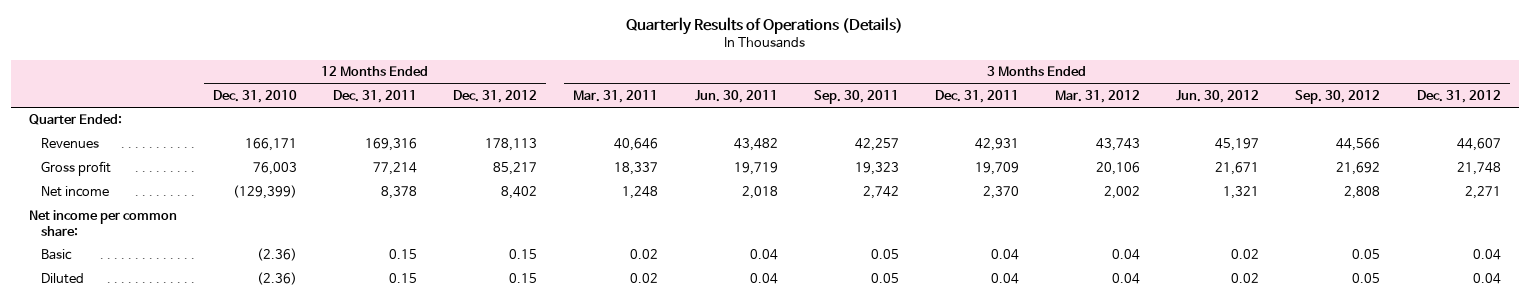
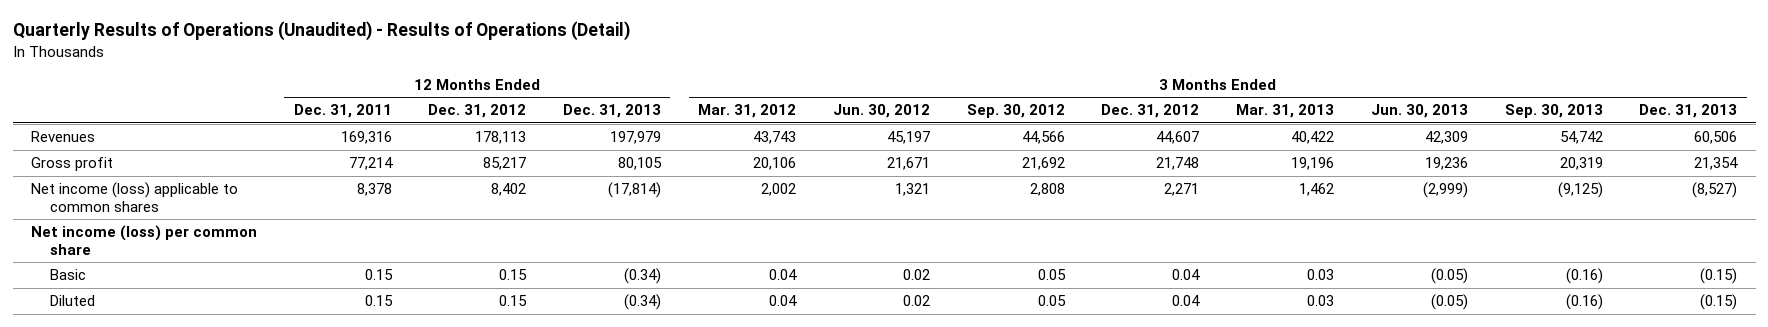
- Quarterly Results of Operations (Details)
+ Quarterly Results of Operations (Unaudited) - Results of Operations (Detail)
- | 12 Months Ended Dec. 31, 2010 | 12 Months Ended Dec. 31, 2011 | 12 Months Ended Dec. 31, 2012 | 3 Months Ended Mar. 31, 2011 | 3 Months Ended Jun. 30, 2011 | 3 Months Ended Sep. 30, 2011 | 3 Months Ended Dec. 31, 2011 | 3 Months Ended Mar. 31, 2012 | 3 Months Ended Jun. 30, 2012 | 3 Months Ended Sep. 30, 2012 | 3 Months Ended Dec. 31, 2012
+ | 12 Months Ended Dec. 31, 2011 | 12 Months Ended Dec. 31, 2012 | 12 Months Ended Dec. 31, 2013 | 3 Months Ended Mar. 31, 2012 | 3 Months Ended Jun. 30, 2012 | 3 Months Ended Sep. 30, 2012 | 3 Months Ended Dec. 31, 2012 | 3 Months Ended Mar. 31, 2013 | 3 Months Ended Jun. 30, 2013 | 3 Months Ended Sep. 30, 2013 | 3 Months Ended Dec. 31, 2013
- Quarter Ended:
- Net income | (129,399) | 8,378 | 8,402 | 1,248 | 2,018 | 2,742 | 2,370 | 2,002 | 1,321 | 2,808 | 2,271
- Net income per common share:
+ Net income (loss) applicable to common shares | 8,378 | 8,402 | (17,814) | 2,002 | 1,321 | 2,808 | 2,271 | 1,462 | (2,999) | (9,125) | (8,527)
+ Net income (loss) per common share

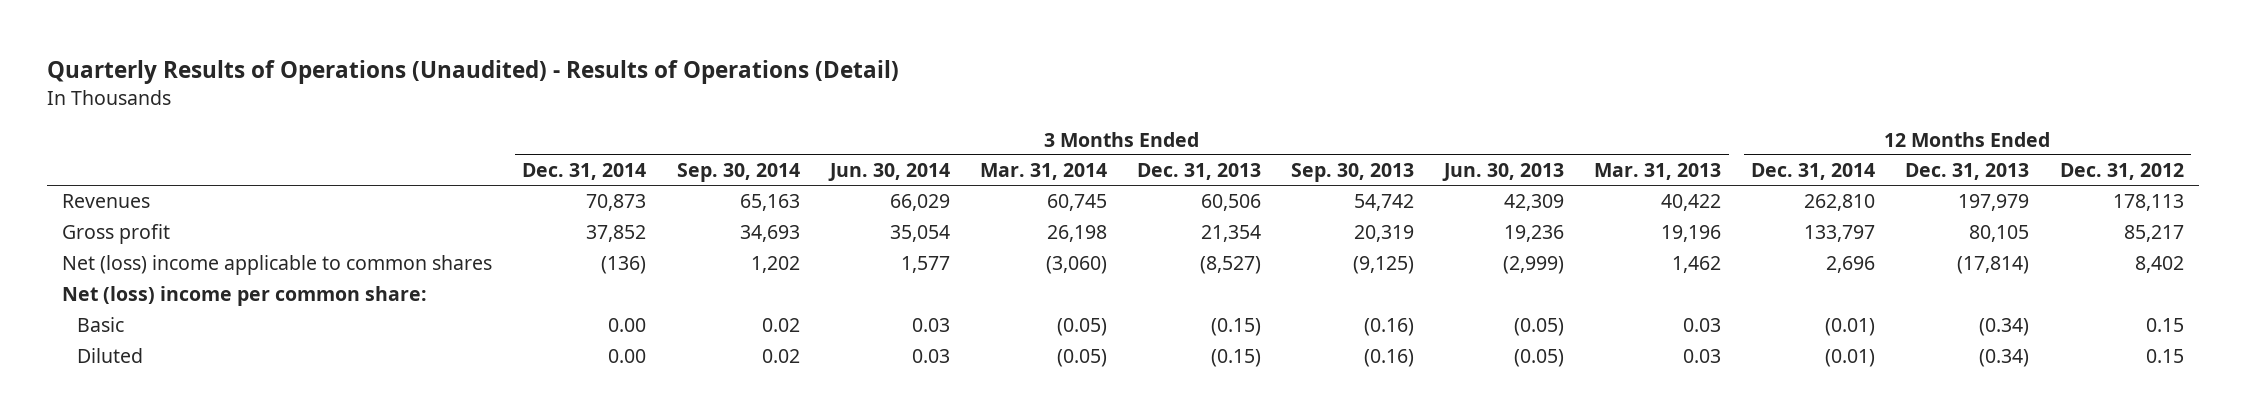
- | 12 Months Ended Dec. 31, 2011 | 12 Months Ended Dec. 31, 2012 | 12 Months Ended Dec. 31, 2013 | 3 Months Ended Mar. 31, 2012 | 3 Months Ended Jun. 30, 2012 | 3 Months Ended Sep. 30, 2012 | 3 Months Ended Dec. 31, 2012 | 3 Months Ended Mar. 31, 2013 | 3 Months Ended Jun. 30, 2013 | 3 Months Ended Sep. 30, 2013 | 3 Months Ended Dec. 31, 2013
+ | 3 Months Ended Dec. 31, 2014 | 3 Months Ended Sep. 30, 2014 | 3 Months Ended Jun. 30, 2014 | 3 Months Ended Mar. 31, 2014 | 3 Months Ended Dec. 31, 2013 | 3 Months Ended Sep. 30, 2013 | 3 Months Ended Jun. 30, 2013 | 3 Months Ended Mar. 31, 2013 | 12 Months Ended Dec. 31, 2014 | 12 Months Ended Dec. 31, 2013 | 12 Months Ended Dec. 31, 2012
- Net income (loss) applicable to common shares | 8,378 | 8,402 | (17,814) | 2,002 | 1,321 | 2,808 | 2,271 | 1,462 | (2,999) | (9,125) | (8,527)
- Net income (loss) per common share
+ Net (loss) income applicable to common shares | (136) | 1,202 | 1,577 | (3,060) | (8,527) | (9,125) | (2,999) | 1,462 | 2,696 | (17,814) | 8,402
+ Net (loss) income per common share:

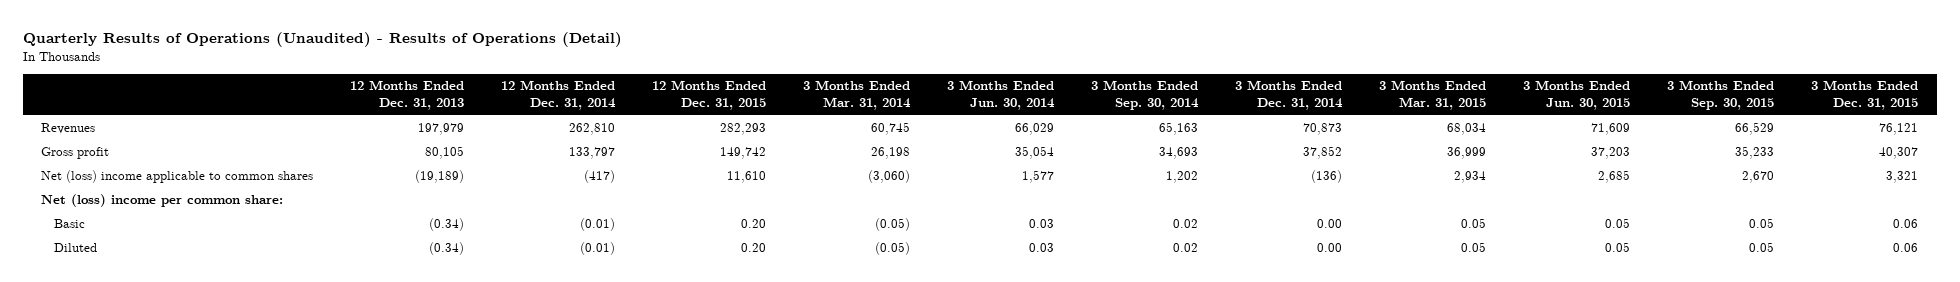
- | 3 Months Ended Dec. 31, 2014 | 3 Months Ended Sep. 30, 2014 | 3 Months Ended Jun. 30, 2014 | 3 Months Ended Mar. 31, 2014 | 3 Months Ended Dec. 31, 2013 | 3 Months Ended Sep. 30, 2013 | 3 Months Ended Jun. 30, 2013 | 3 Months Ended Mar. 31, 2013 | 12 Months Ended Dec. 31, 2014 | 12 Months Ended Dec. 31, 2013 | 12 Months Ended Dec. 31, 2012
+ | 12 Months Ended Dec. 31, 2013 | 12 Months Ended Dec. 31, 2014 | 12 Months Ended Dec. 31, 2015 | 3 Months Ended Mar. 31, 2014 | 3 Months Ended Jun. 30, 2014 | 3 Months Ended Sep. 30, 2014 | 3 Months Ended Dec. 31, 2014 | 3 Months Ended Mar. 31, 2015 | 3 Months Ended Jun. 30, 2015 | 3 Months Ended Sep. 30, 2015 | 3 Months Ended Dec. 31, 2015
- Net (loss) income applicable to common shares | (136) | 1,202 | 1,577 | (3,060) | (8,527) | (9,125) | (2,999) | 1,462 | 2,696 | (17,814) | 8,402
+ Net (loss) income applicable to common shares | (19,189) | (417) | 11,610 | (3,060) | 1,577 | 1,202 | (136) | 2,934 | 2,685 | 2,670 | 3,321

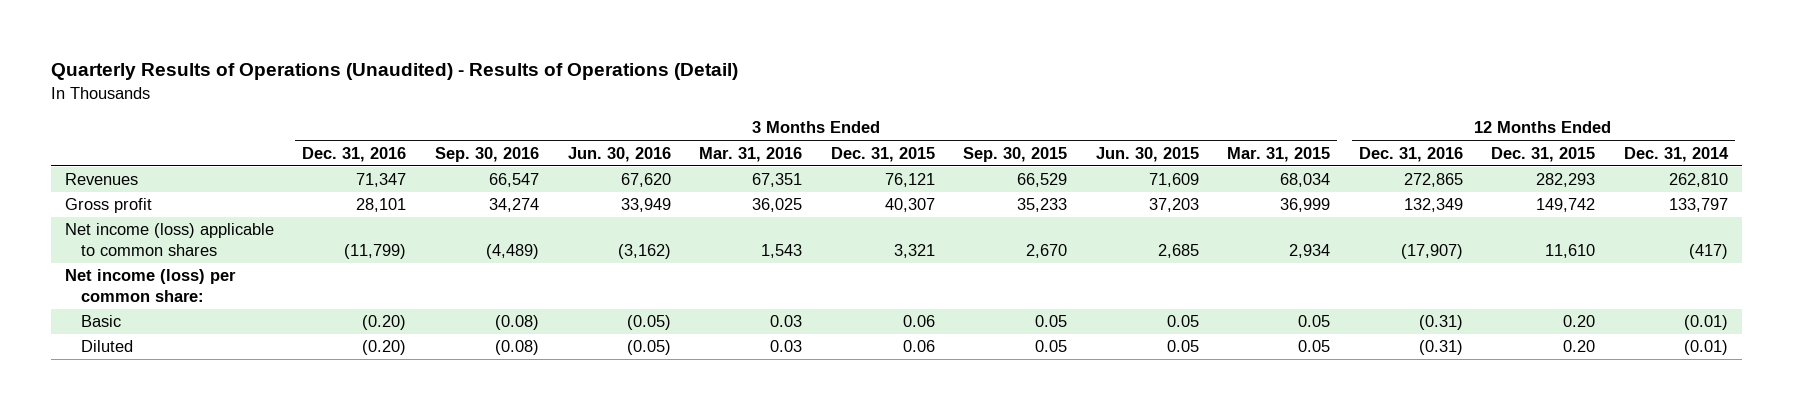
- | 12 Months Ended Dec. 31, 2013 | 12 Months Ended Dec. 31, 2014 | 12 Months Ended Dec. 31, 2015 | 3 Months Ended Mar. 31, 2014 | 3 Months Ended Jun. 30, 2014 | 3 Months Ended Sep. 30, 2014 | 3 Months Ended Dec. 31, 2014 | 3 Months Ended Mar. 31, 2015 | 3 Months Ended Jun. 30, 2015 | 3 Months Ended Sep. 30, 2015 | 3 Months Ended Dec. 31, 2015
+ | 3 Months Ended Dec. 31, 2016 | 3 Months Ended Sep. 30, 2016 | 3 Months Ended Jun. 30, 2016 | 3 Months Ended Mar. 31, 2016 | 3 Months Ended Dec. 31, 2015 | 3 Months Ended Sep. 30, 2015 | 3 Months Ended Jun. 30, 2015 | 3 Months Ended Mar. 31, 2015 | 12 Months Ended Dec. 31, 2016 | 12 Months Ended Dec. 31, 2015 | 12 Months Ended Dec. 31, 2014
- Net (loss) income applicable to common shares | (19,189) | (417) | 11,610 | (3,060) | 1,577 | 1,202 | (136) | 2,934 | 2,685 | 2,670 | 3,321
- Net (loss) income per common share:
+ Net income (loss) applicable to common shares | (11,799) | (4,489) | (3,162) | 1,543 | 3,321 | 2,670 | 2,685 | 2,934 | (17,907) | 11,610 | (417)
+ Net income (loss) per common share:

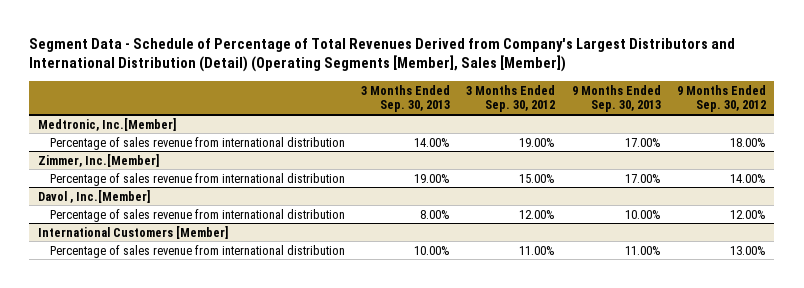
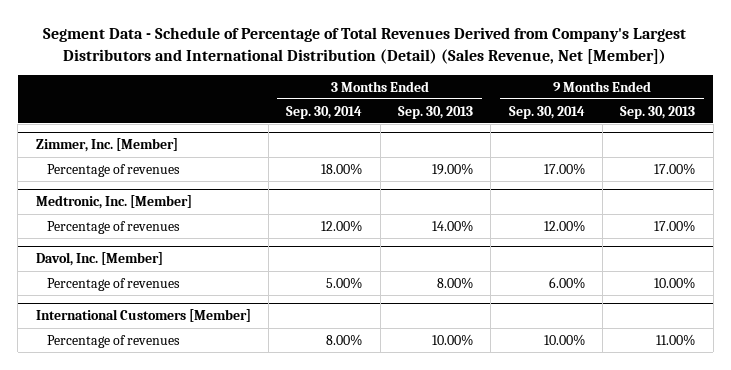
- Segment Data - Schedule of Percentage of Total Revenues Derived from Company's Largest Distributors and International Distribution (Detail) (Operating Segments [Member], Sales [Member])
+ Segment Data - Schedule of Percentage of Total Revenues Derived from Company's Largest Distributors and International Distribution (Detail) (Sales Revenue, Net [Member])
- | 3 Months Ended Sep. 30, 2013 | 3 Months Ended Sep. 30, 2012 | 9 Months Ended Sep. 30, 2013 | 9 Months Ended Sep. 30, 2012
+ | 3 Months Ended Sep. 30, 2014 | 3 Months Ended Sep. 30, 2013 | 9 Months Ended Sep. 30, 2014 | 9 Months Ended Sep. 30, 2013
- Medtronic, Inc.[Member]
- Percentage of sales revenue from international distribution | 14.00% | 19.00% | 17.00% | 18.00%
- Zimmer, Inc.[Member]
- Percentage of sales revenue from international distribution | 19.00% | 15.00% | 17.00% | 14.00%
- Davol , Inc.[Member]
- Percentage of sales revenue from international distribution | 8.00% | 12.00% | 10.00% | 12.00%
+ Zimmer, Inc. [Member]
+ Percentage of revenues | 18.00% | 19.00% | 17.00% | 17.00%
+ Medtronic, Inc. [Member]
+ Percentage of revenues | 12.00% | 14.00% | 12.00% | 17.00%
+ Davol, Inc. [Member]
+ Percentage of revenues | 5.00% | 8.00% | 6.00% | 10.00%
@ International Customers [Member]
- Percentage of sales revenue from international distribution | 10.00% | 11.00% | 11.00% | 13.00%
+ Percentage of revenues | 8.00% | 10.00% | 10.00% | 11.00%

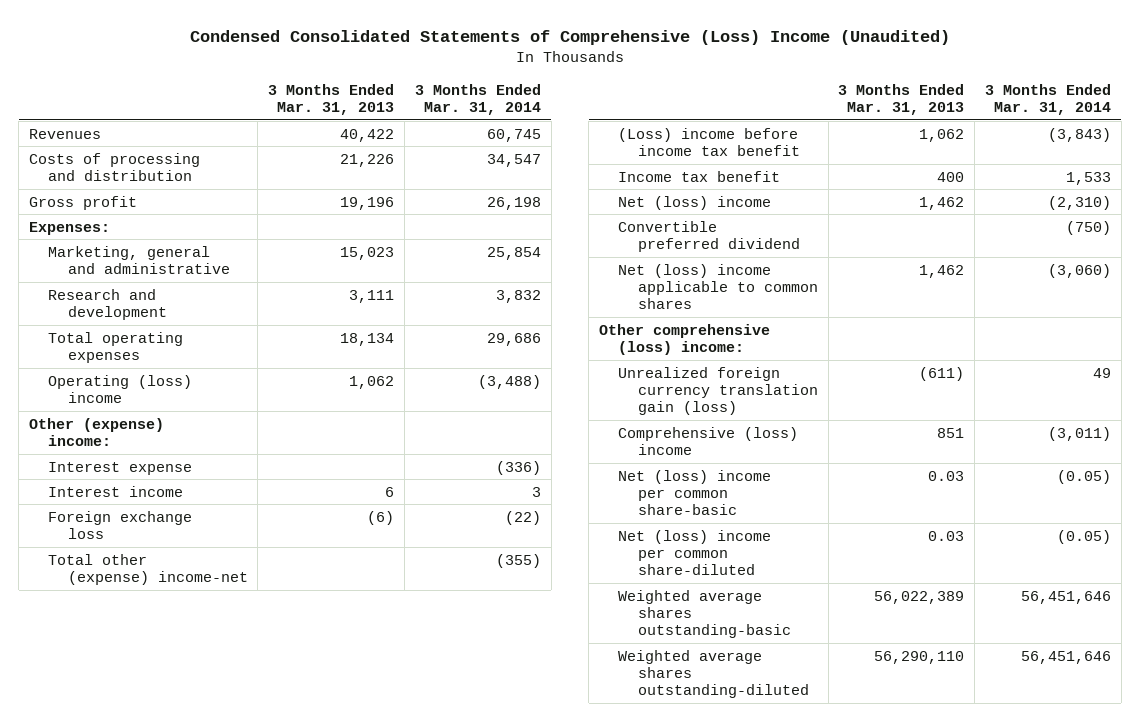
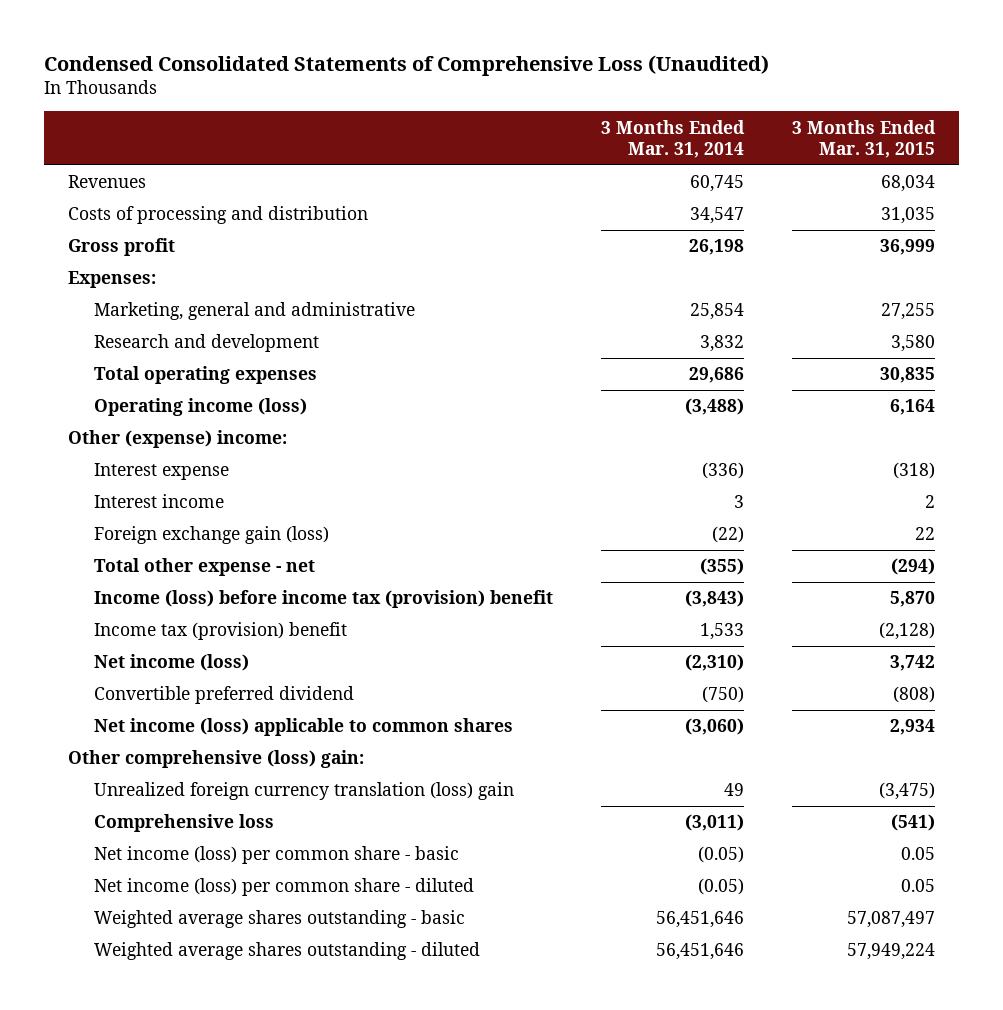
- Condensed Consolidated Statements of Comprehensive (Loss) Income (Unaudited)
+ Condensed Consolidated Statements of Comprehensive Loss (Unaudited)
- | 3 Months Ended Mar. 31, 2013 | 3 Months Ended Mar. 31, 2014
+ | 3 Months Ended Mar. 31, 2014 | 3 Months Ended Mar. 31, 2015
- Operating (loss) income | 1,062 | (3,488)
+ Operating income (loss) | (3,488) | 6,164
- Foreign exchange loss | (6) | (22)
- Total other (expense) income-net | | (355)
- (Loss) income before income tax benefit | 1,062 | (3,843)
- Income tax benefit | 400 | 1,533
- Net (loss) income | 1,462 | (2,310)
+ Foreign exchange gain (loss) | (22) | 22
+ Total other expense - net | (355) | (294)
+ Income (loss) before income tax (provision) benefit | (3,843) | 5,870
+ Income tax (provision) benefit | 1,533 | (2,128)
+ Net income (loss) | (2,310) | 3,742
- Net (loss) income applicable to common shares | 1,462 | (3,060)
- Other comprehensive (loss) income:
- Unrealized foreign currency translation gain (loss) | (611) | 49
- Comprehensive (loss) income | 851 | (3,011)
- Net (loss) income per common share-basic | 0.03 | (0.05)
- Net (loss) income per common share-diluted | 0.03 | (0.05)
- Weighted average shares outstanding-basic | 56,022,389 | 56,451,646
- Weighted average shares outstanding-diluted | 56,290,110 | 56,451,646
+ Net income (loss) applicable to common shares | (3,060) | 2,934
+ Other comprehensive (loss) gain:
+ Unrealized foreign currency translation (loss) gain | 49 | (3,475)
+ Comprehensive loss | (3,011) | (541)
+ Net income (loss) per common share - basic | (0.05) | 0.05
+ Net income (loss) per common share - diluted | (0.05) | 0.05
+ Weighted average shares outstanding - basic | 56,451,646 | 57,087,497
+ Weighted average shares outstanding - diluted | 56,451,646 | 57,949,224

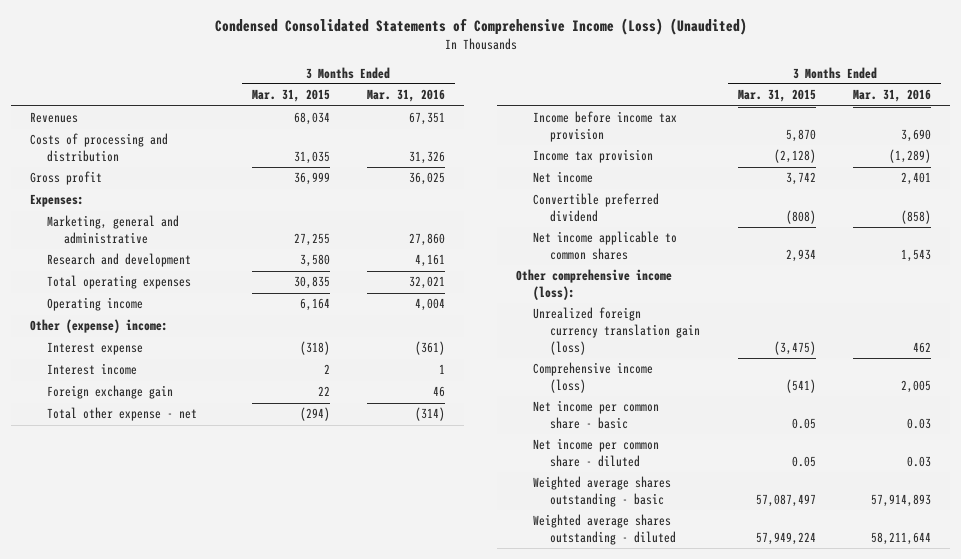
- Condensed Consolidated Statements of Comprehensive Loss (Unaudited)
+ Condensed Consolidated Statements of Comprehensive Income (Loss) (Unaudited)
- | 3 Months Ended Mar. 31, 2014 | 3 Months Ended Mar. 31, 2015
+ | 3 Months Ended Mar. 31, 2015 | 3 Months Ended Mar. 31, 2016
- Operating income (loss) | (3,488) | 6,164
+ Operating income | 6,164 | 4,004
- Foreign exchange gain (loss) | (22) | 22
+ Foreign exchange gain | 22 | 46
- Income (loss) before income tax (provision) benefit | (3,843) | 5,870
- Income tax (provision) benefit | 1,533 | (2,128)
- Net income (loss) | (2,310) | 3,742
+ Income before income tax provision | 5,870 | 3,690
+ Income tax provision | (2,128) | (1,289)
+ Net income | 3,742 | 2,401
- Net income (loss) applicable to common shares | (3,060) | 2,934
- Other comprehensive (loss) gain:
- Unrealized foreign currency translation (loss) gain | 49 | (3,475)
- Comprehensive loss | (3,011) | (541)
- Net income (loss) per common share - basic | (0.05) | 0.05
- Net income (loss) per common share - diluted | (0.05) | 0.05
+ Net income applicable to common shares | 2,934 | 1,543
+ Other comprehensive income (loss):
+ Unrealized foreign currency translation gain (loss) | (3,475) | 462
+ Comprehensive income (loss) | (541) | 2,005
+ Net income per common share - basic | 0.05 | 0.03
+ Net income per common share - diluted | 0.05 | 0.03

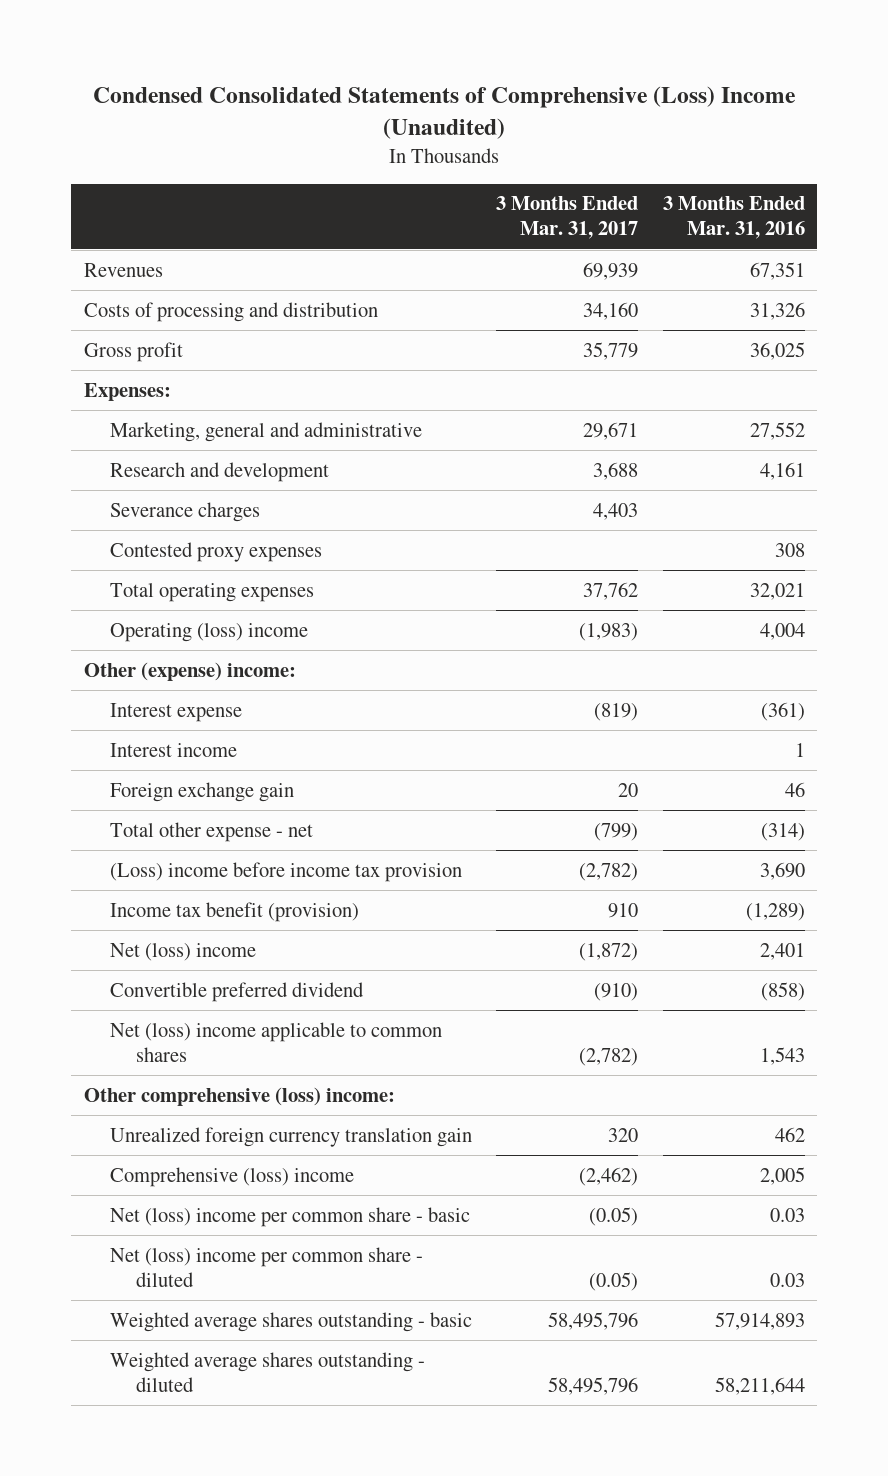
- Condensed Consolidated Statements of Comprehensive Income (Loss) (Unaudited)
+ Condensed Consolidated Statements of Comprehensive (Loss) Income (Unaudited)
- | 3 Months Ended Mar. 31, 2015 | 3 Months Ended Mar. 31, 2016
+ | 3 Months Ended Mar. 31, 2017 | 3 Months Ended Mar. 31, 2016
- Marketing, general and administrative | 27,255 | 27,860
+ Marketing, general and administrative | 29,671 | 27,552
+ Severance charges | 4,403 |
+ Contested proxy expenses | | 308
- Operating income | 6,164 | 4,004
+ Operating (loss) income | (1,983) | 4,004
- Income before income tax provision | 5,870 | 3,690
- Income tax provision | (2,128) | (1,289)
- Net income | 3,742 | 2,401
+ (Loss) income before income tax provision | (2,782) | 3,690
+ Income tax benefit (provision) | 910 | (1,289)
+ Net (loss) income | (1,872) | 2,401
- Net income applicable to common shares | 2,934 | 1,543
- Other comprehensive income (loss):
- Unrealized foreign currency translation gain (loss) | (3,475) | 462
- Comprehensive income (loss) | (541) | 2,005
- Net income per common share - basic | 0.05 | 0.03
- Net income per common share - diluted | 0.05 | 0.03
+ Net (loss) income applicable to common shares | (2,782) | 1,543
+ Other comprehensive (loss) income:
+ Unrealized foreign currency translation gain | 320 | 462
+ Comprehensive (loss) income | (2,462) | 2,005
+ Net (loss) income per common share - basic | (0.05) | 0.03
+ Net (loss) income per common share - diluted | (0.05) | 0.03

